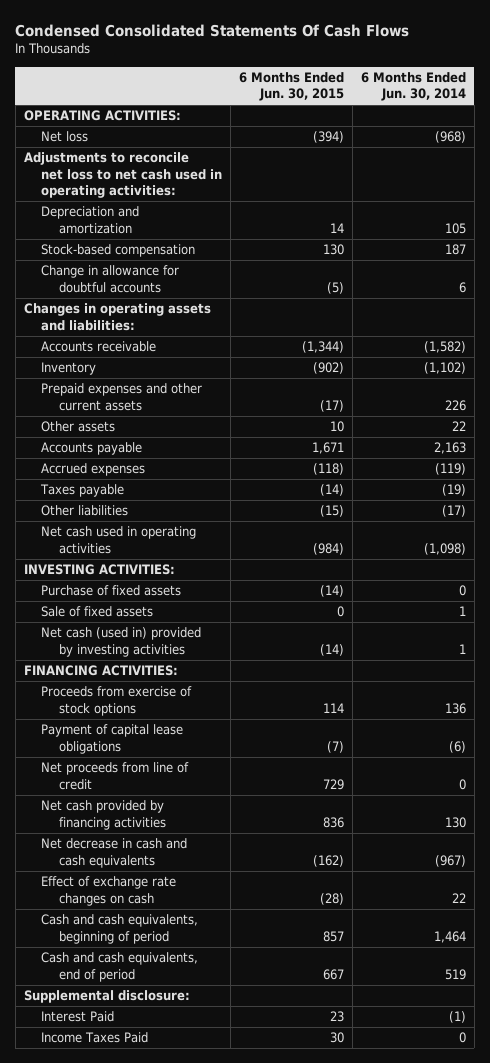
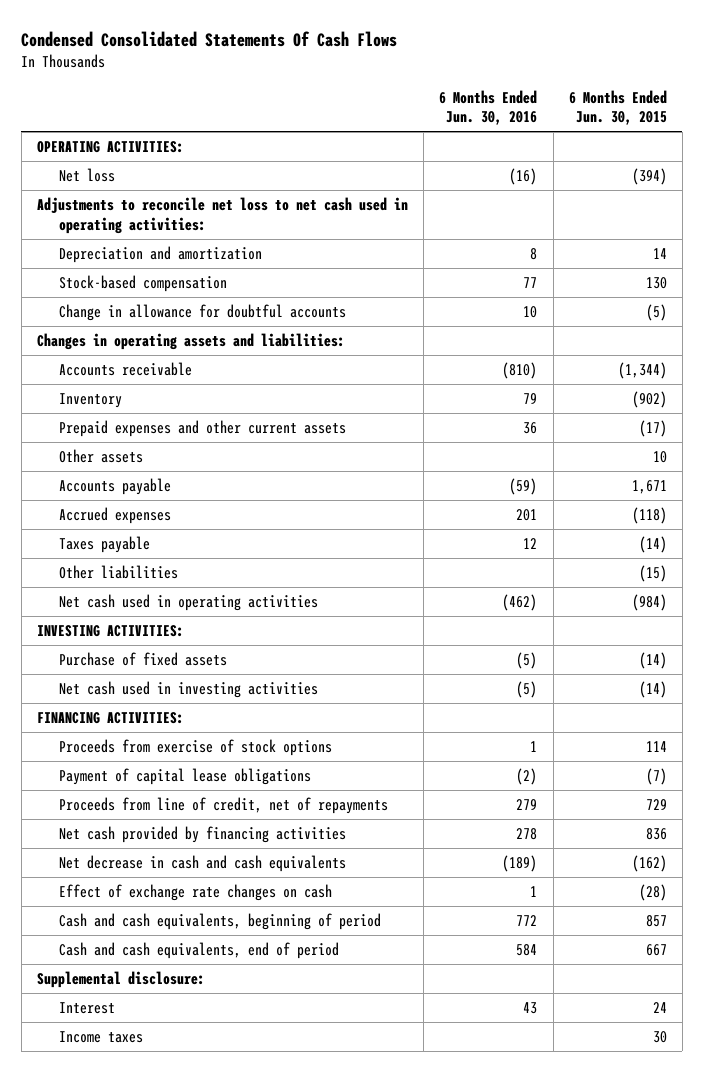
- | 6 Months Ended Jun. 30, 2015 | 6 Months Ended Jun. 30, 2014
+ | 6 Months Ended Jun. 30, 2016 | 6 Months Ended Jun. 30, 2015
- Sale of fixed assets | 0 | 1
- Net cash (used in) provided by investing activities | (14) | 1
+ Net cash used in investing activities | (5) | (14)
- Net proceeds from line of credit | 729 | 0
+ Proceeds from line of credit, net of repayments | 279 | 729
- Interest Paid | 23 | (1)
- Income Taxes Paid | 30 | 0
+ Interest | 43 | 24
+ Income taxes | | 30

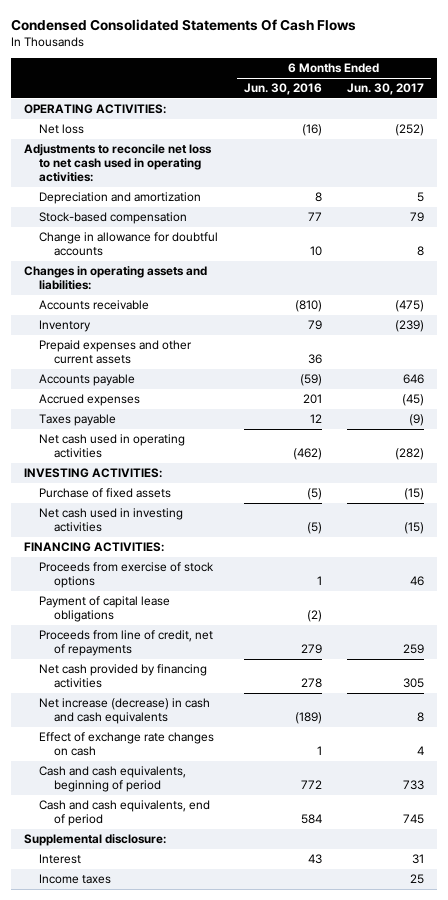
- | 6 Months Ended Jun. 30, 2016 | 6 Months Ended Jun. 30, 2015
+ | 6 Months Ended Jun. 30, 2016 | 6 Months Ended Jun. 30, 2017
- Other assets | | 10
- Other liabilities | | (15)
- Net decrease in cash and cash equivalents | (189) | (162)
+ Net increase (decrease) in cash and cash equivalents | (189) | 8

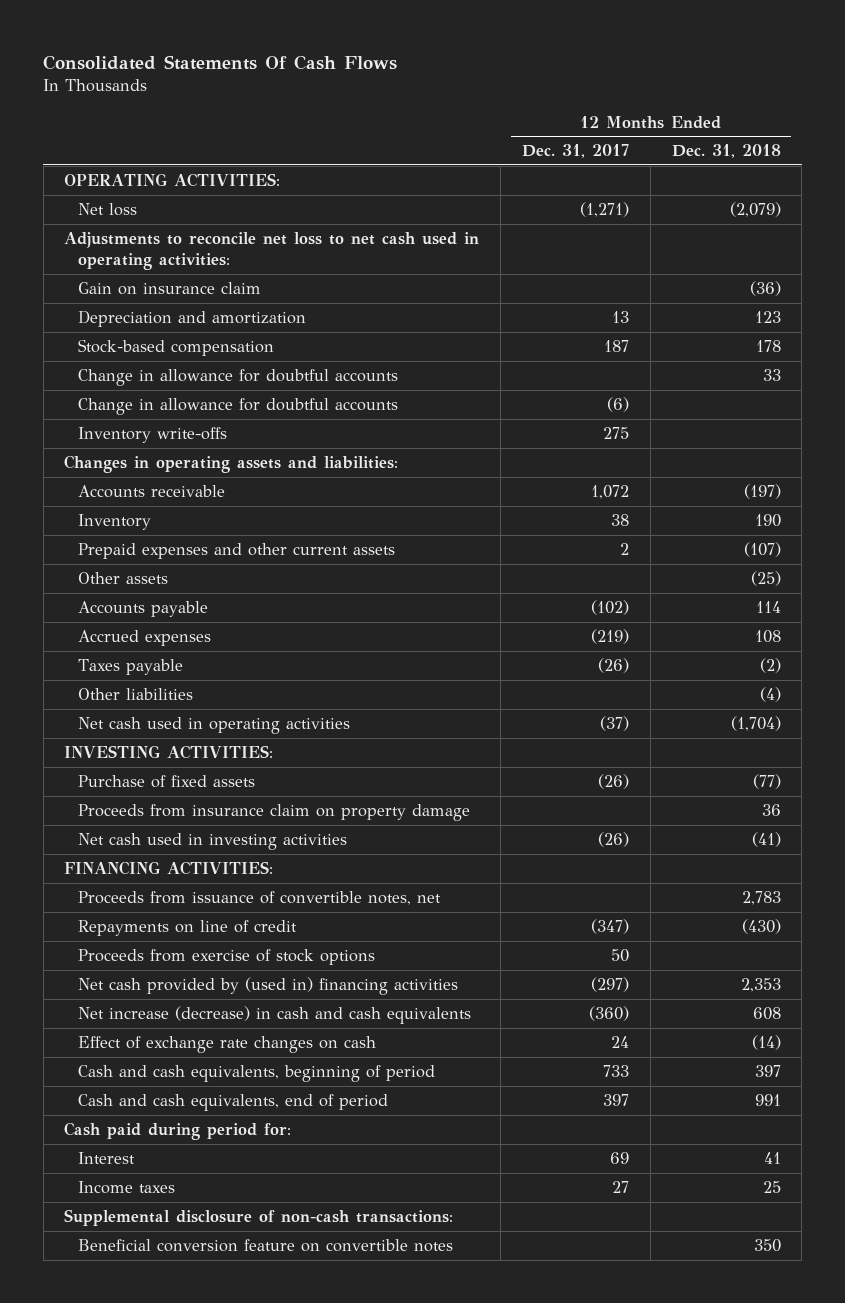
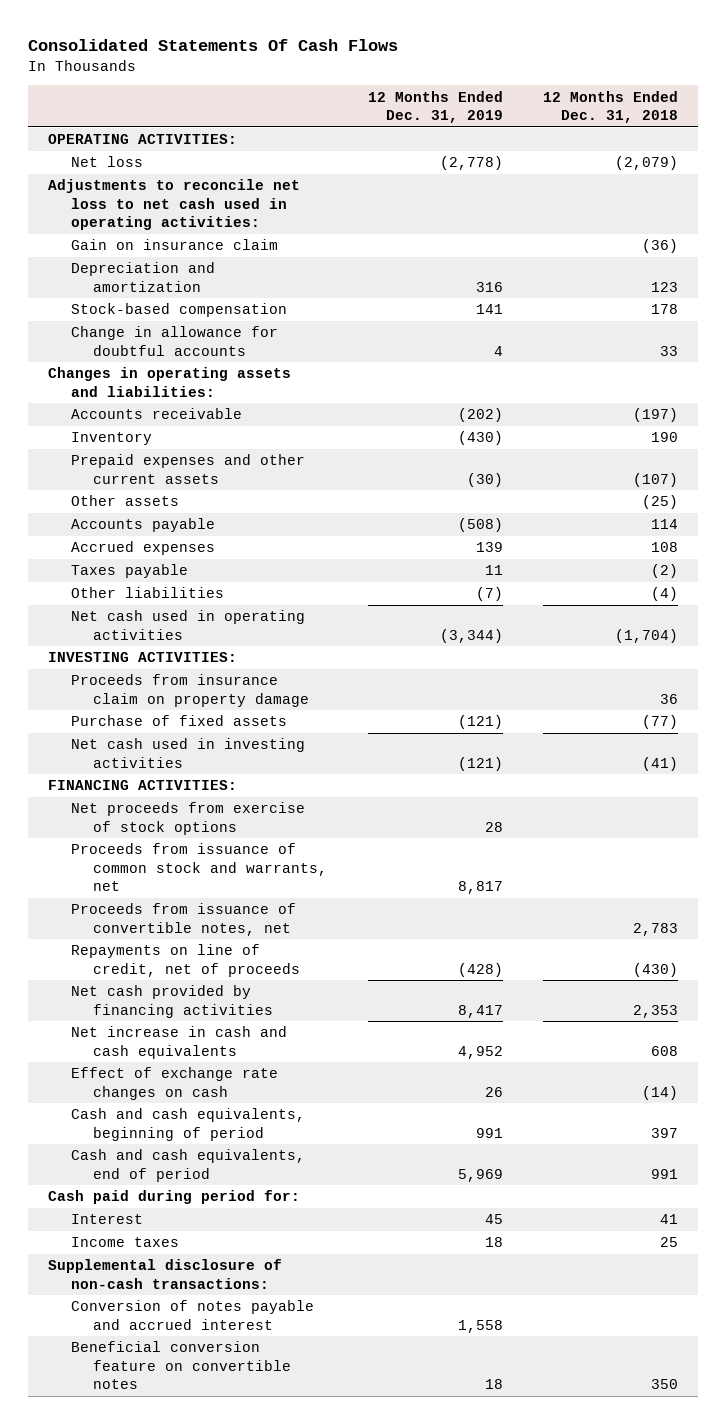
- | 12 Months Ended Dec. 31, 2017 | 12 Months Ended Dec. 31, 2018
+ | 12 Months Ended Dec. 31, 2019 | 12 Months Ended Dec. 31, 2018
- Change in allowance for doubtful accounts | (6) |
- Inventory write-offs | 275 |
moved down: Purchase of fixed assets | (121) | (77)
+ Net proceeds from exercise of stock options | 28 |
+ Proceeds from issuance of common stock and warrants, net | 8,817 |
- Repayments on line of credit | (347) | (430)
- Proceeds from exercise of stock options | 50 |
- Net cash provided by (used in) financing activities | (297) | 2,353
- Net increase (decrease) in cash and cash equivalents | (360) | 608
+ Repayments on line of credit, net of proceeds | (428) | (430)
+ Net cash provided by financing activities | 8,417 | 2,353
+ Net increase in cash and cash equivalents | 4,952 | 608
+ Conversion of notes payable and accrued interest | 1,558 |

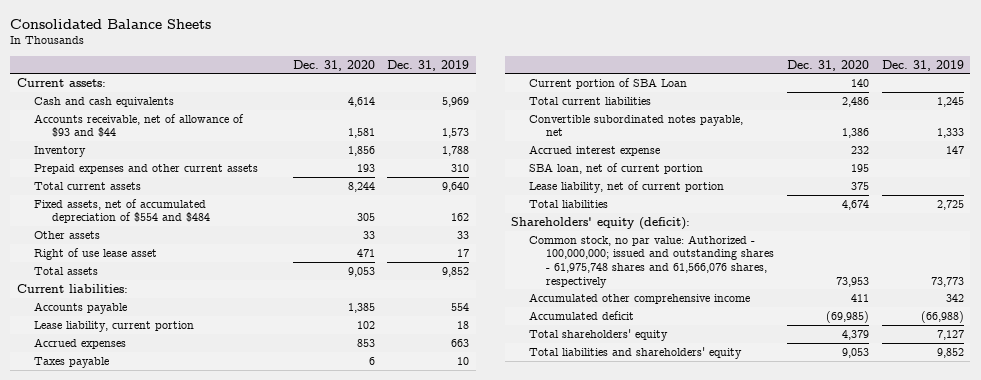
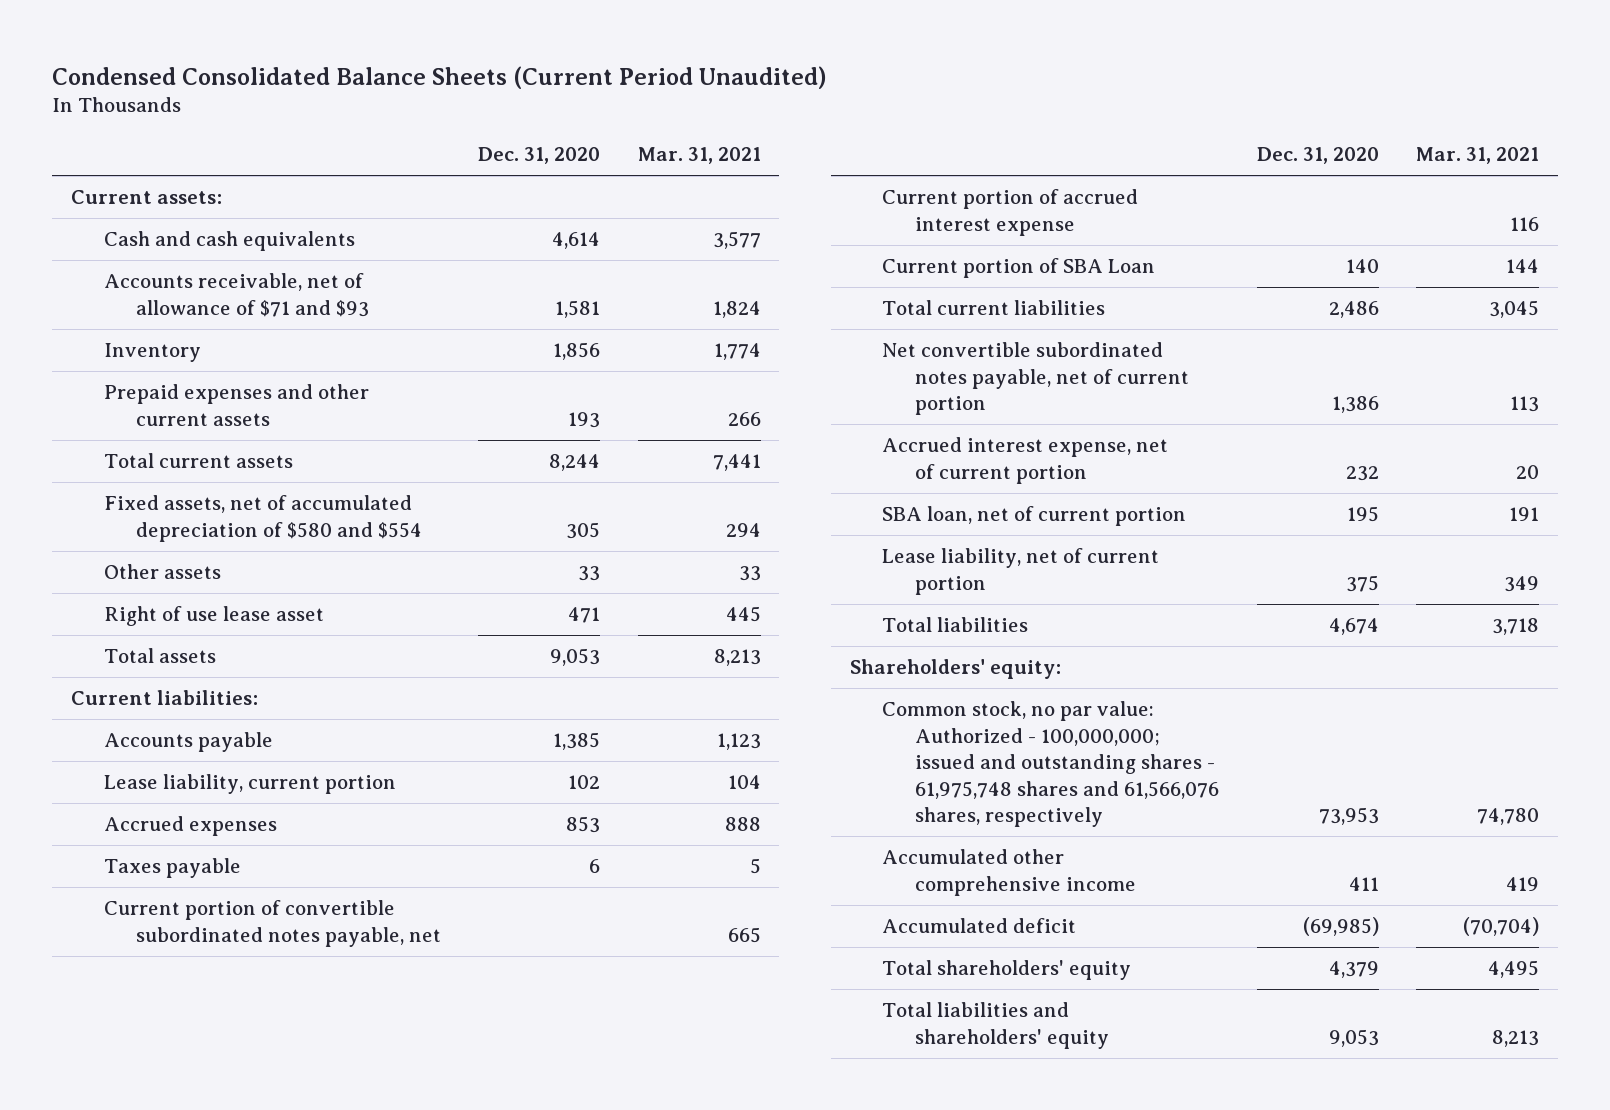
- Consolidated Balance Sheets
+ Condensed Consolidated Balance Sheets (Current Period Unaudited)
- | Dec. 31, 2020 | Dec. 31, 2019
+ | Dec. 31, 2020 | Mar. 31, 2021
- Accounts receivable, net of allowance of $93 and $44 | 1,581 | 1,573
+ Accounts receivable, net of allowance of $71 and $93 | 1,581 | 1,824
- Fixed assets, net of accumulated depreciation of $554 and $484 | 305 | 162
+ Fixed assets, net of accumulated depreciation of $580 and $554 | 305 | 294
+ Current portion of convertible subordinated notes payable, net | | 665
+ Current portion of accrued interest expense | | 116
- Convertible subordinated notes payable, net | 1,386 | 1,333
- Accrued interest expense | 232 | 147
+ Net convertible subordinated notes payable, net of current portion | 1,386 | 113
+ Accrued interest expense, net of current portion | 232 | 20
- Shareholders' equity (deficit):
+ Shareholders' equity:

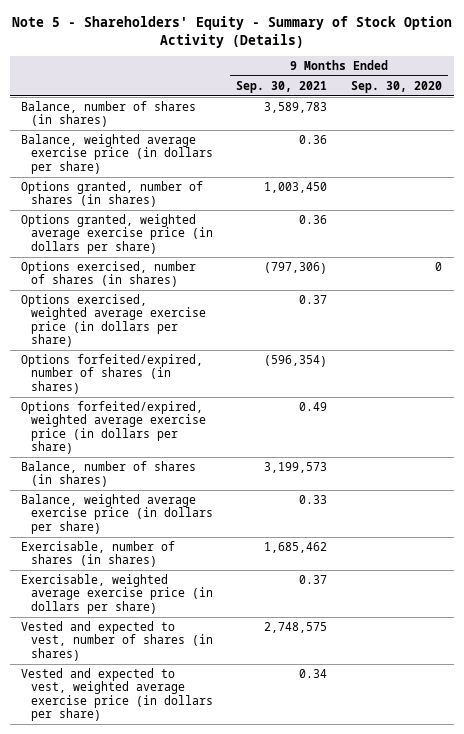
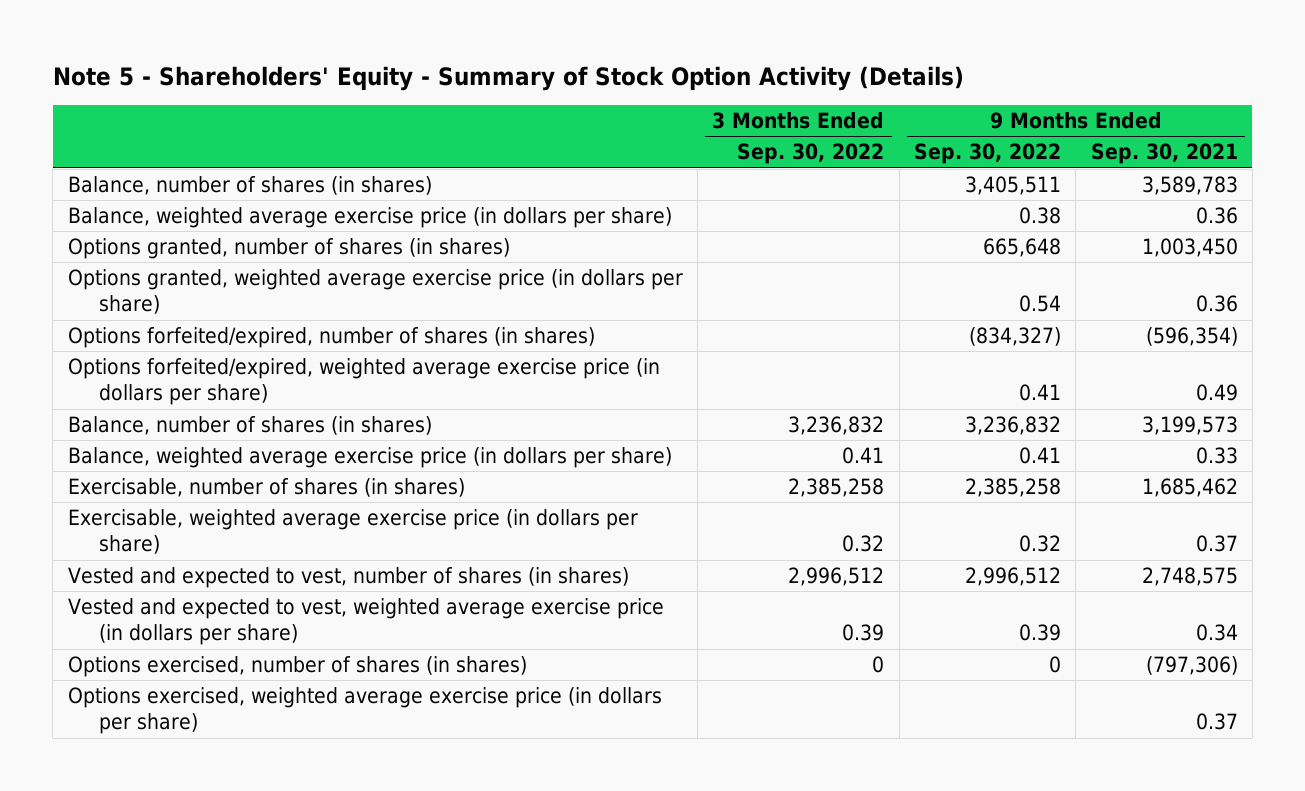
- | 9 Months Ended Sep. 30, 2021 | 9 Months Ended Sep. 30, 2020
+ | 3 Months Ended Sep. 30, 2022 | 9 Months Ended Sep. 30, 2022 | 9 Months Ended Sep. 30, 2021
moved down: Options exercised, number of shares (in shares) | 0 | 0 | (797,306)
moved down: Options exercised, weighted average exercise price (in dollars per share) | | | 0.37

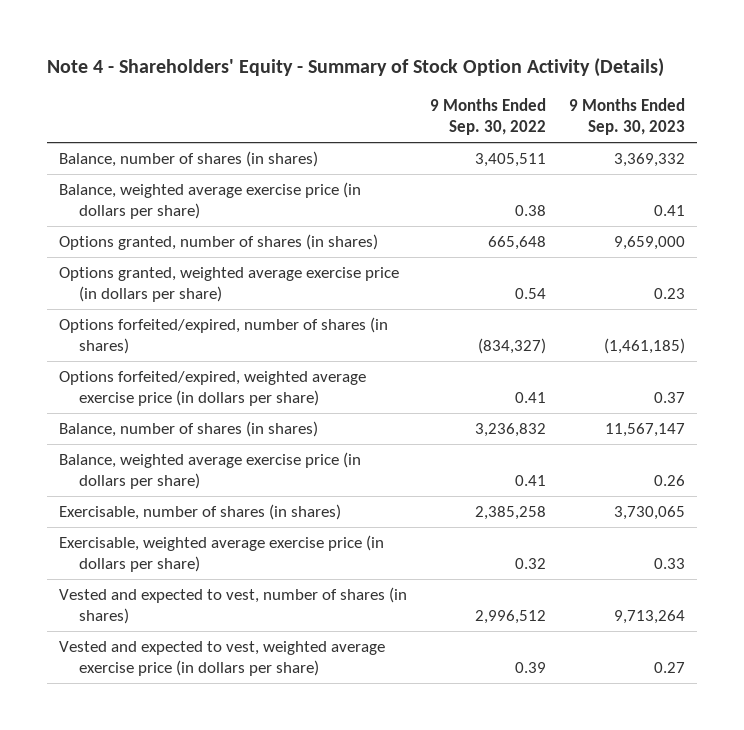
- Note 5 - Shareholders' Equity - Summary of Stock Option Activity (Details)
+ Note 4 - Shareholders' Equity - Summary of Stock Option Activity (Details)
- | 3 Months Ended Sep. 30, 2022 | 9 Months Ended Sep. 30, 2022 | 9 Months Ended Sep. 30, 2021
+ | 9 Months Ended Sep. 30, 2022 | 9 Months Ended Sep. 30, 2023
- Options exercised, number of shares (in shares) | 0 | 0 | (797,306)
- Options exercised, weighted average exercise price (in dollars per share) | | | 0.37

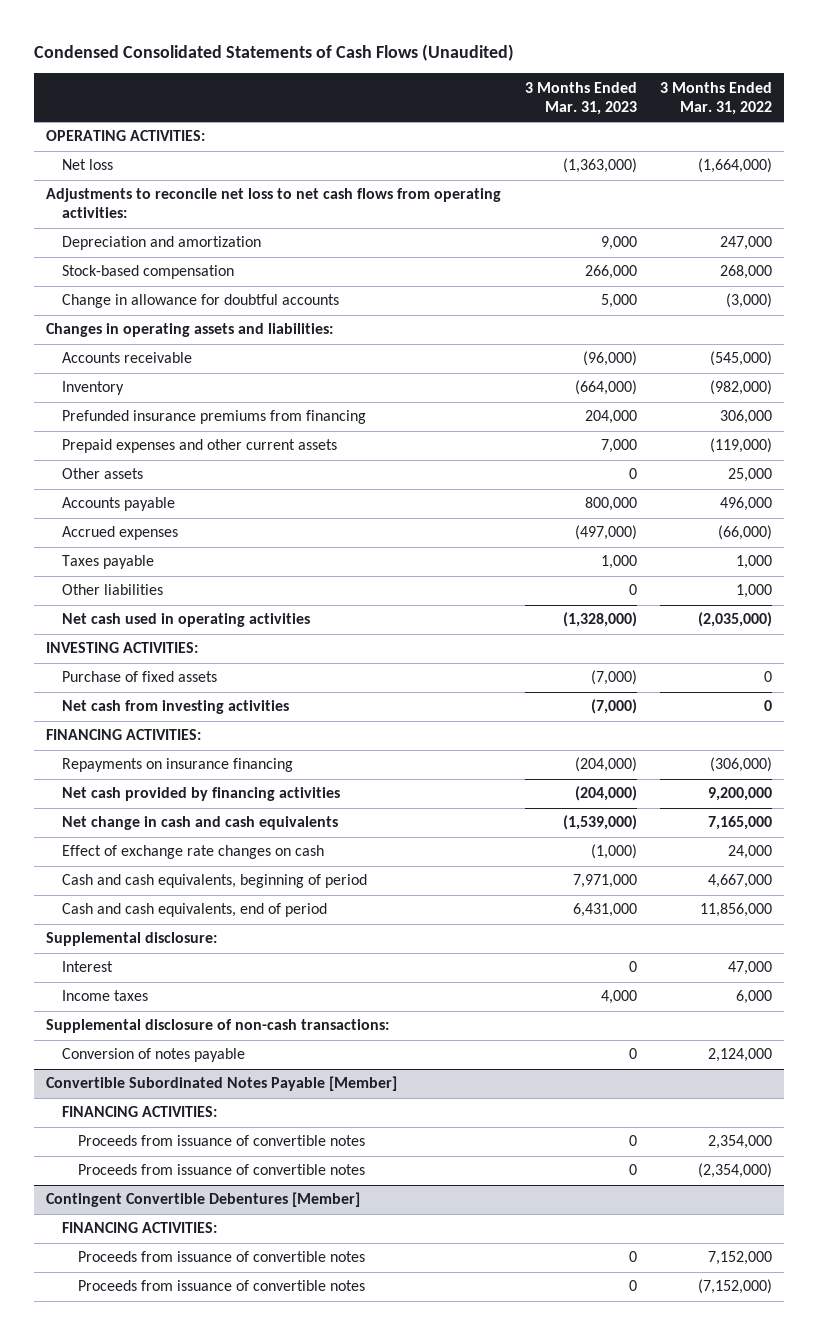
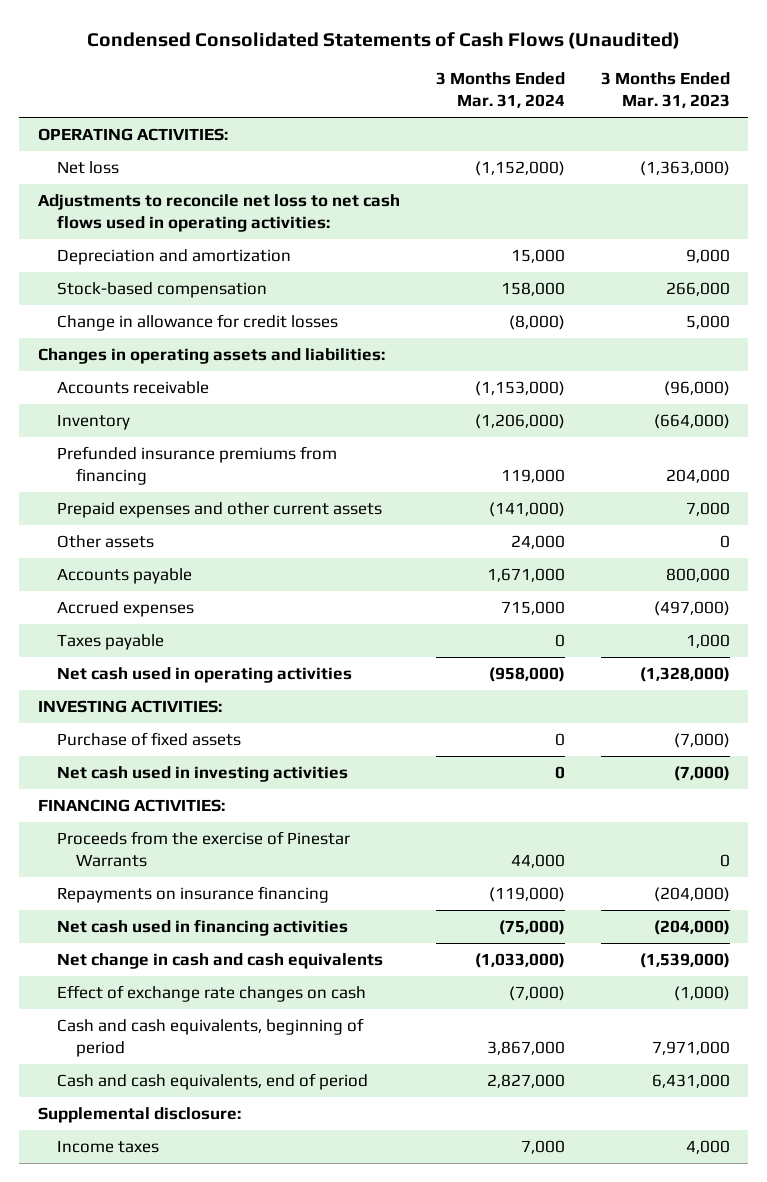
- | 3 Months Ended Mar. 31, 2023 | 3 Months Ended Mar. 31, 2022
+ | 3 Months Ended Mar. 31, 2024 | 3 Months Ended Mar. 31, 2023
- Adjustments to reconcile net loss to net cash flows from operating activities:
+ Adjustments to reconcile net loss to net cash flows used in operating activities:
- Change in allowance for doubtful accounts | 5,000 | (3,000)
+ Change in allowance for credit losses | (8,000) | 5,000
- Other liabilities | 0 | 1,000
- Net cash from investing activities | (7,000) | 0
+ Net cash used in investing activities | 0 | (7,000)
+ Proceeds from the exercise of Pinestar Warrants | 44,000 | 0
- Net cash provided by financing activities | (204,000) | 9,200,000
+ Net cash used in financing activities | (75,000) | (204,000)
- Interest | 0 | 47,000
- Supplemental disclosure of non-cash transactions:
- Conversion of notes payable | 0 | 2,124,000
- Convertible Subordinated Notes Payable [Member]
- FINANCING ACTIVITIES:
- Proceeds from issuance of convertible notes | 0 | 2,354,000
- Proceeds from issuance of convertible notes | 0 | (2,354,000)
- Contingent Convertible Debentures [Member]
- FINANCING ACTIVITIES:
- Proceeds from issuance of convertible notes | 0 | 7,152,000
- Proceeds from issuance of convertible notes | 0 | (7,152,000)

